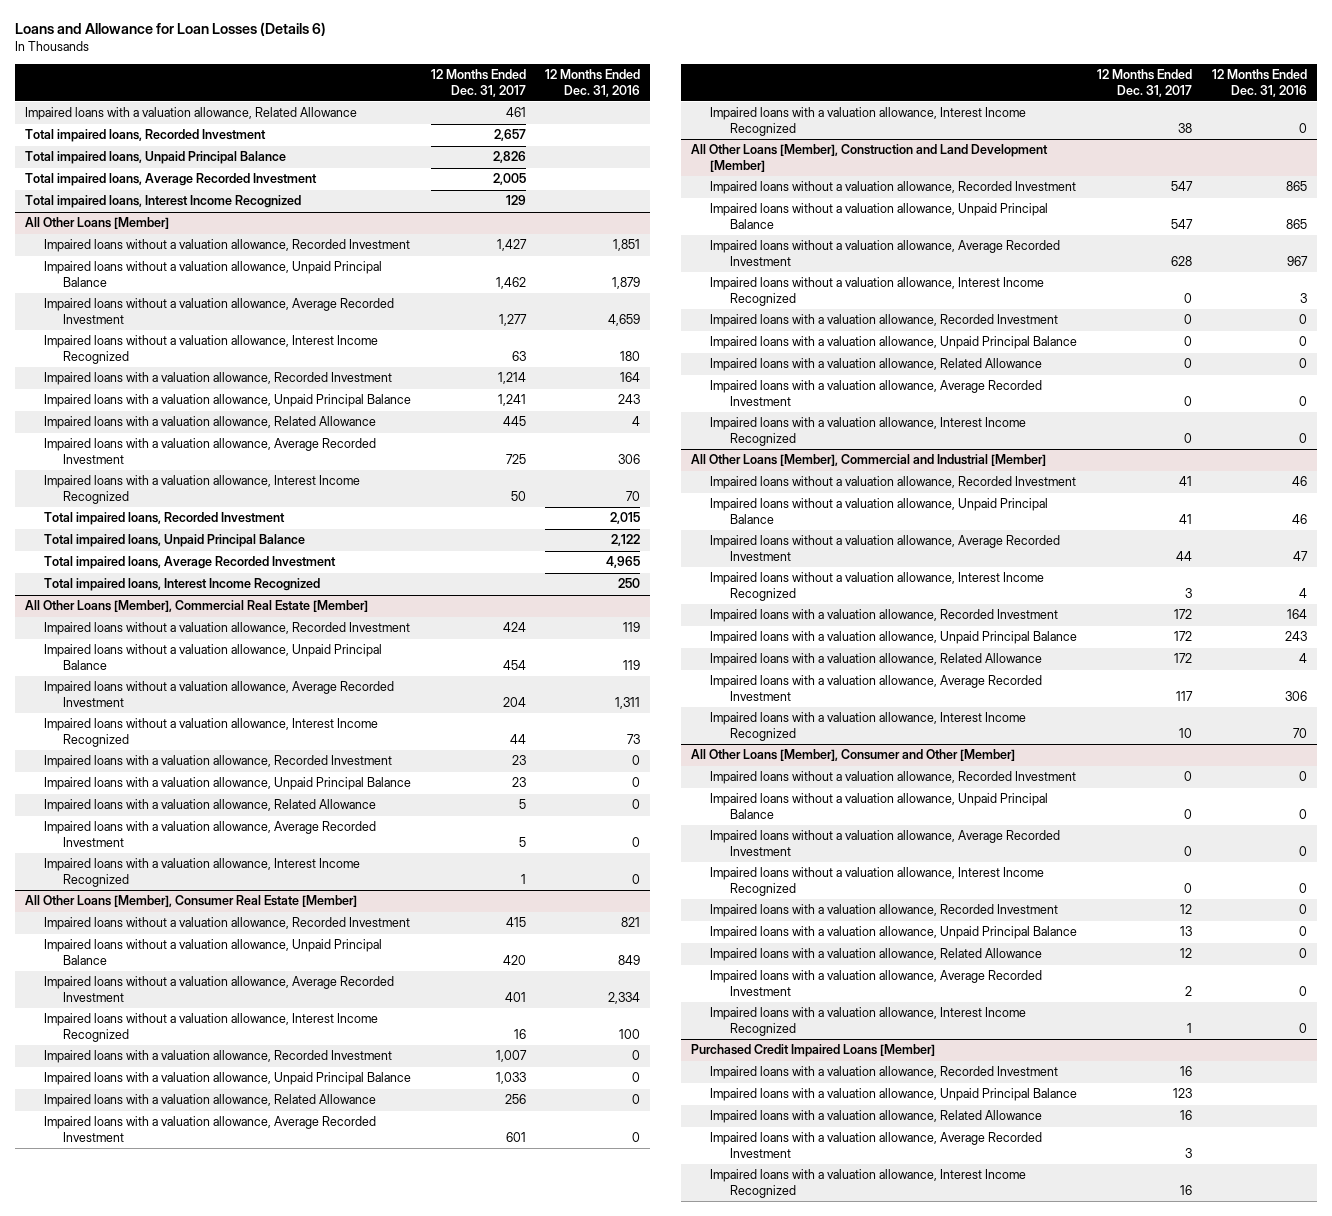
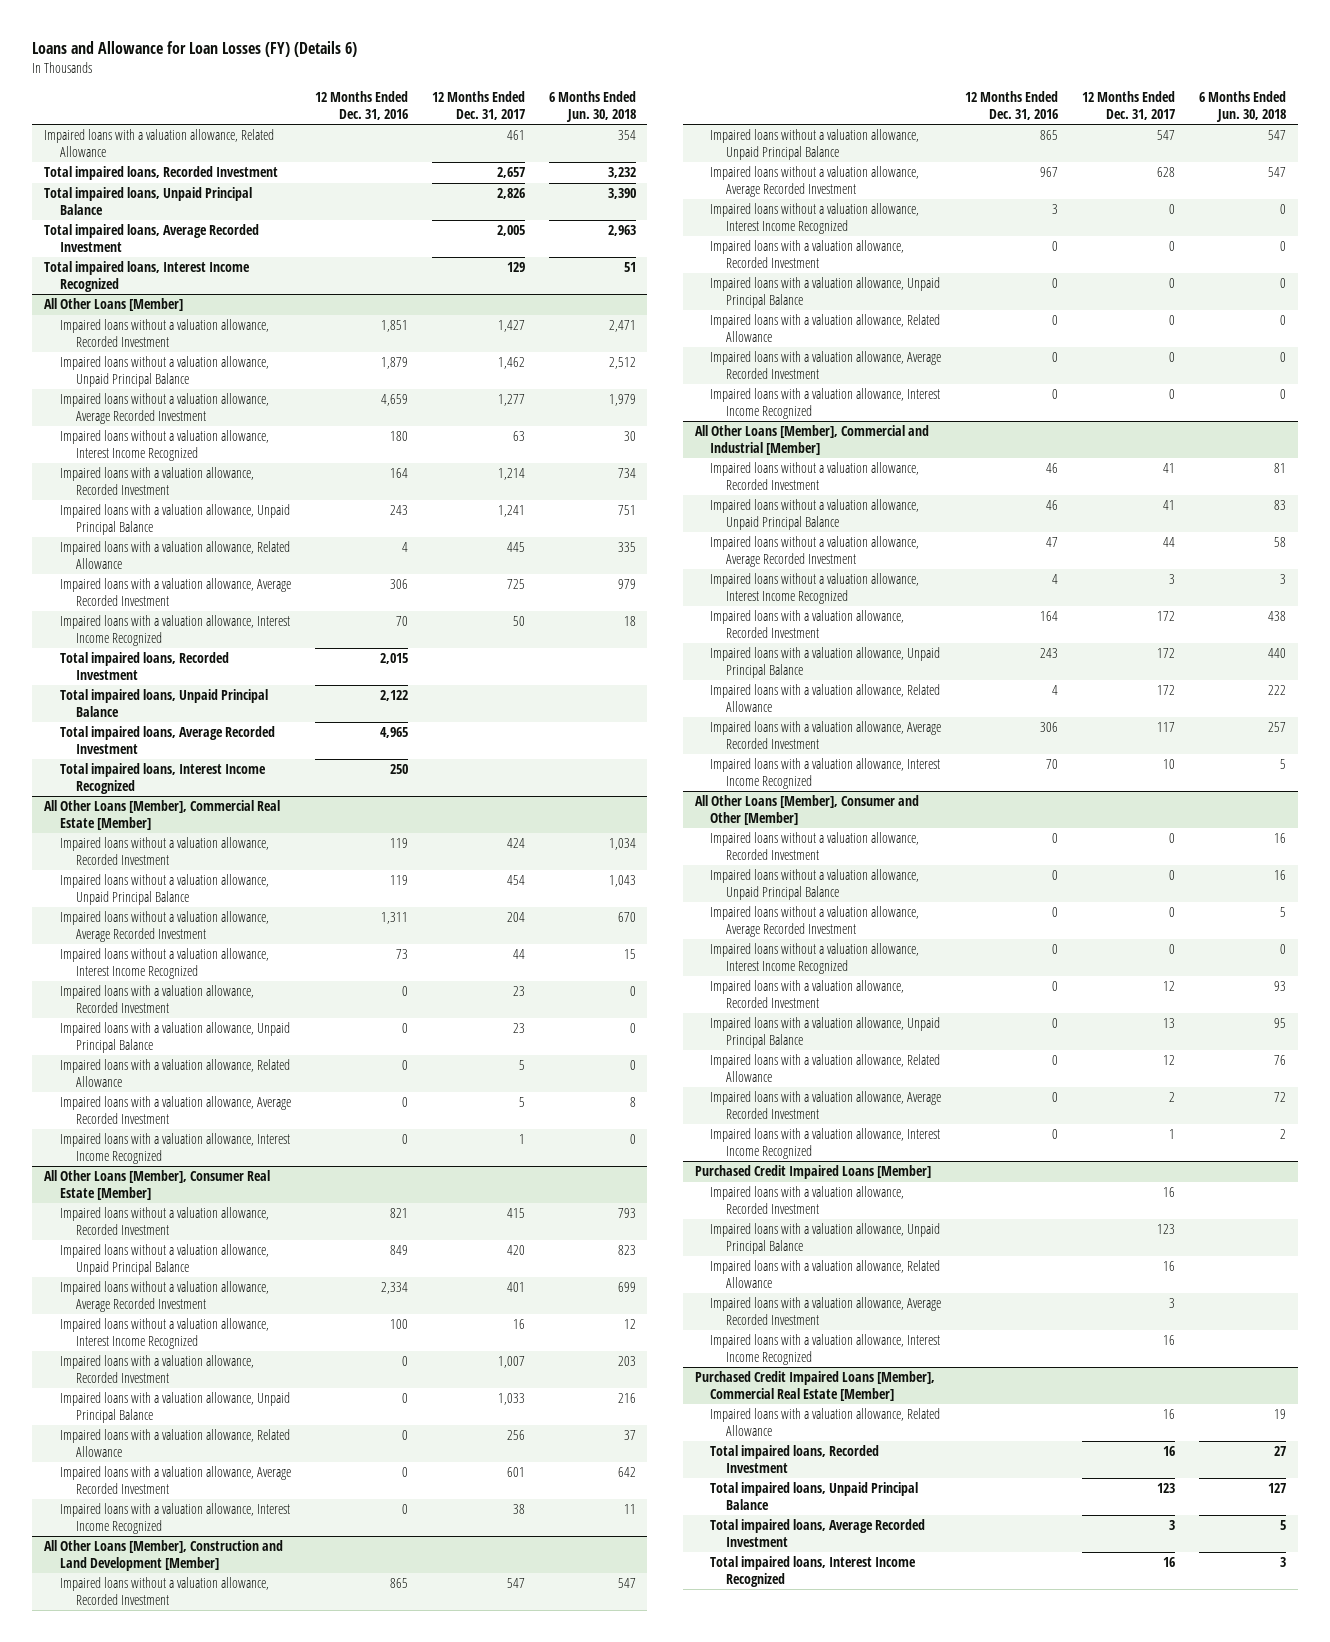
- Loans and Allowance for Loan Losses (Details 6)
+ Loans and Allowance for Loan Losses (FY) (Details 6)
- | 12 Months Ended Dec. 31, 2017 | 12 Months Ended Dec. 31, 2016
+ | 12 Months Ended Dec. 31, 2016 | 12 Months Ended Dec. 31, 2017 | 6 Months Ended Jun. 30, 2018
+ Purchased Credit Impaired Loans [Member], Commercial Real Estate [Member]
+ Impaired loans with a valuation allowance, Related Allowance | | 16 | 19
+ Total impaired loans, Recorded Investment | | 16 | 27
+ Total impaired loans, Unpaid Principal Balance | | 123 | 127
+ Total impaired loans, Average Recorded Investment | | 3 | 5
+ Total impaired loans, Interest Income Recognized | | 16 | 3

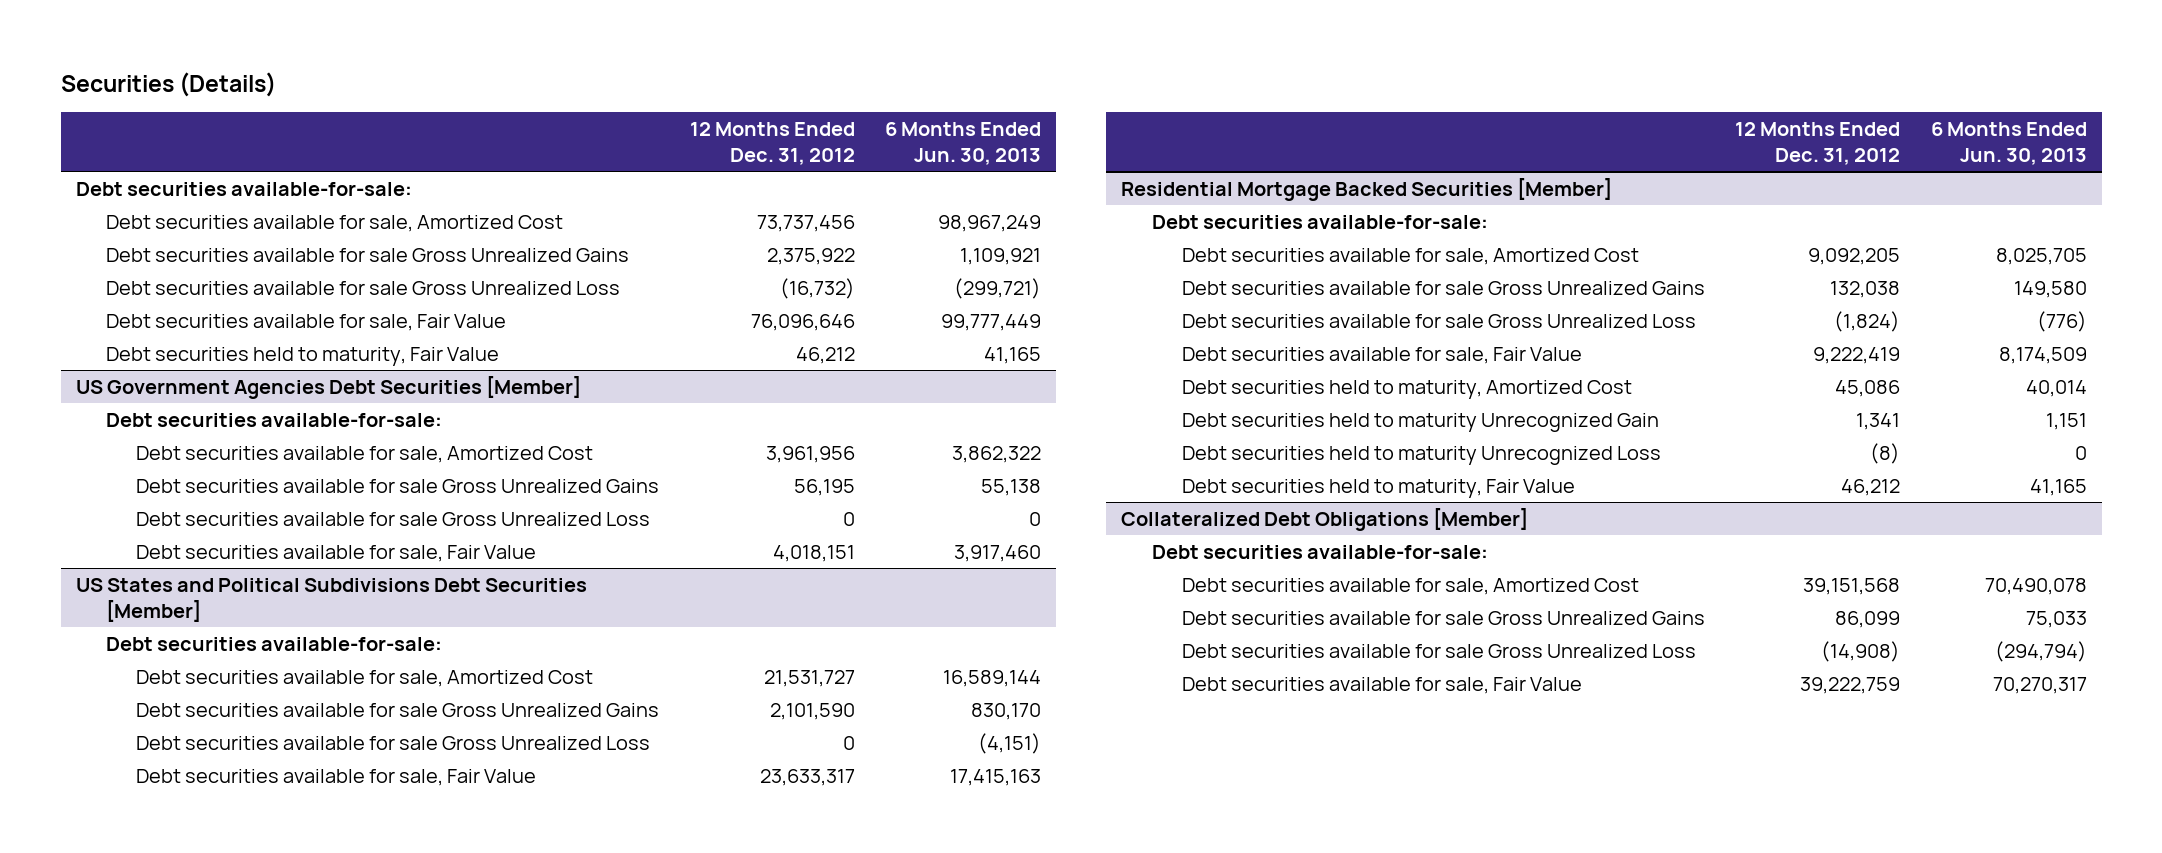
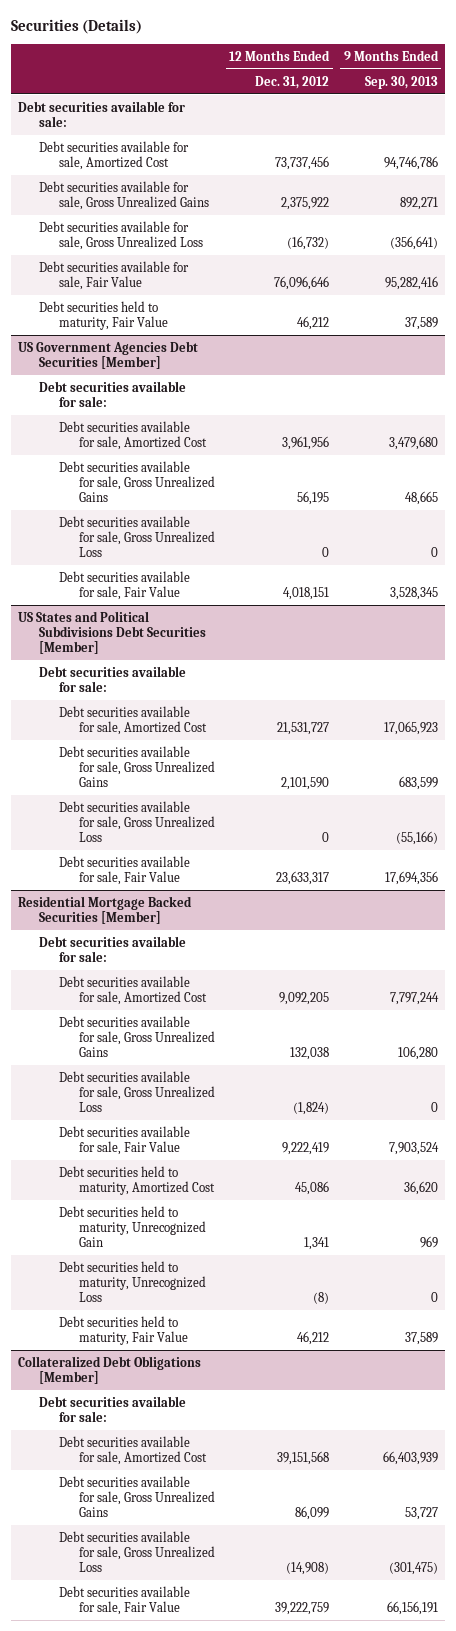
- | 12 Months Ended Dec. 31, 2012 | 6 Months Ended Jun. 30, 2013
+ | 12 Months Ended Dec. 31, 2012 | 9 Months Ended Sep. 30, 2013
- Debt securities available-for-sale:
+ Debt securities available for sale:
- Debt securities available for sale Gross Unrealized Gains | 2,375,922 | 1,109,921
- Debt securities available for sale Gross Unrealized Loss | (16,732) | (299,721)
+ Debt securities available for sale, Gross Unrealized Gains | 2,375,922 | 892,271
+ Debt securities available for sale, Gross Unrealized Loss | (16,732) | (356,641)
@ US Government Agencies Debt Securities [Member]
- Debt securities available-for-sale:
+ Debt securities available for sale:
- Debt securities available for sale Gross Unrealized Gains | 56,195 | 55,138
- Debt securities available for sale Gross Unrealized Loss | 0 | 0
+ Debt securities available for sale, Gross Unrealized Gains | 56,195 | 48,665
+ Debt securities available for sale, Gross Unrealized Loss | 0 | 0
@ US States and Political Subdivisions Debt Securities [Member]
- Debt securities available-for-sale:
+ Debt securities available for sale:
- Debt securities available for sale Gross Unrealized Gains | 2,101,590 | 830,170
- Debt securities available for sale Gross Unrealized Loss | 0 | (4,151)
+ Debt securities available for sale, Gross Unrealized Gains | 2,101,590 | 683,599
+ Debt securities available for sale, Gross Unrealized Loss | 0 | (55,166)
@ Residential Mortgage Backed Securities [Member]
- Debt securities available-for-sale:
+ Debt securities available for sale:
- Debt securities available for sale Gross Unrealized Gains | 132,038 | 149,580
- Debt securities available for sale Gross Unrealized Loss | (1,824) | (776)
+ Debt securities available for sale, Gross Unrealized Gains | 132,038 | 106,280
+ Debt securities available for sale, Gross Unrealized Loss | (1,824) | 0
- Debt securities held to maturity Unrecognized Gain | 1,341 | 1,151
- Debt securities held to maturity Unrecognized Loss | (8) | 0
+ Debt securities held to maturity, Unrecognized Gain | 1,341 | 969
+ Debt securities held to maturity, Unrecognized Loss | (8) | 0
@ Collateralized Debt Obligations [Member]
- Debt securities available-for-sale:
+ Debt securities available for sale:
- Debt securities available for sale Gross Unrealized Gains | 86,099 | 75,033
- Debt securities available for sale Gross Unrealized Loss | (14,908) | (294,794)
+ Debt securities available for sale, Gross Unrealized Gains | 86,099 | 53,727
+ Debt securities available for sale, Gross Unrealized Loss | (14,908) | (301,475)

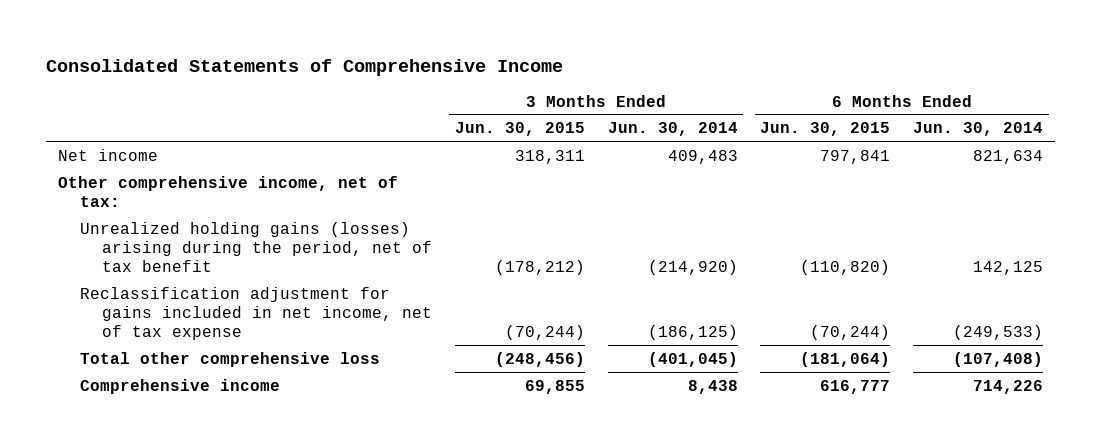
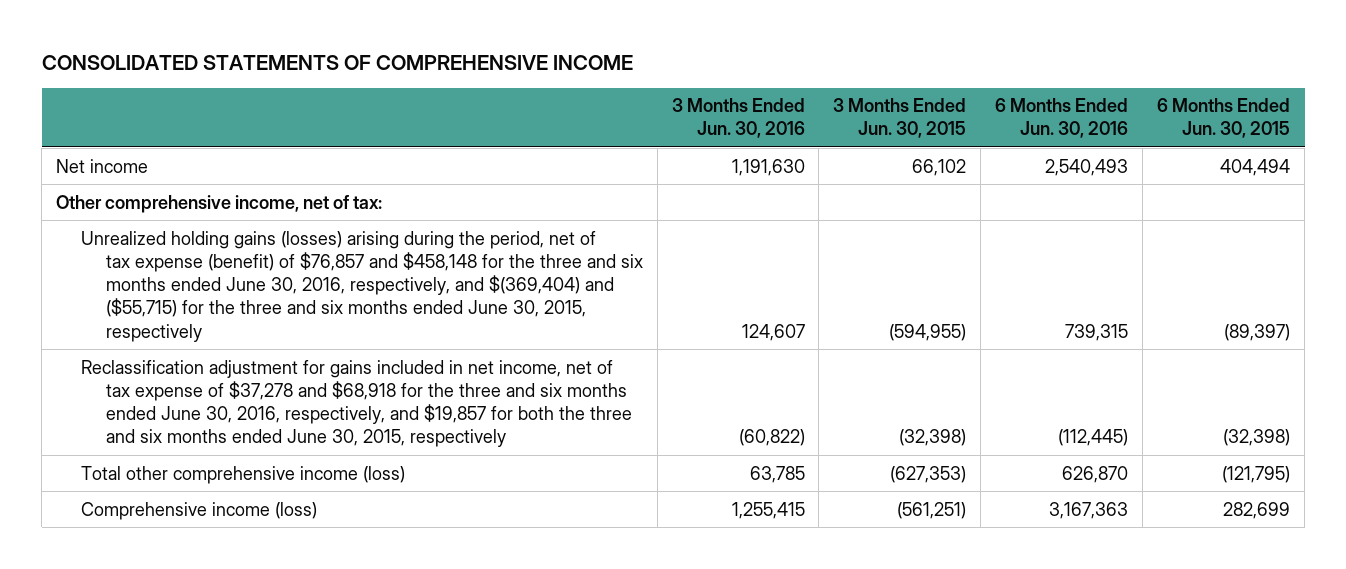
- Consolidated Statements of Comprehensive Income
+ CONSOLIDATED STATEMENTS OF COMPREHENSIVE INCOME
- | 3 Months Ended Jun. 30, 2015 | 3 Months Ended Jun. 30, 2014 | 6 Months Ended Jun. 30, 2015 | 6 Months Ended Jun. 30, 2014
+ | 3 Months Ended Jun. 30, 2016 | 3 Months Ended Jun. 30, 2015 | 6 Months Ended Jun. 30, 2016 | 6 Months Ended Jun. 30, 2015
- Net income | 318,311 | 409,483 | 797,841 | 821,634
+ Net income | 1,191,630 | 66,102 | 2,540,493 | 404,494
- Unrealized holding gains (losses) arising during the period, net of tax benefit | (178,212) | (214,920) | (110,820) | 142,125
- Reclassification adjustment for gains included in net income, net of tax expense | (70,244) | (186,125) | (70,244) | (249,533)
- Total other comprehensive loss | (248,456) | (401,045) | (181,064) | (107,408)
- Comprehensive income | 69,855 | 8,438 | 616,777 | 714,226
+ Unrealized holding gains (losses) arising during the period, net of tax expense (benefit) of $76,857 and $458,148 for the three and six months ended June 30, 2016, respectively, and $(369,404) and ($55,715) for the three and six months ended June 30, 2015, respectively | 124,607 | (594,955) | 739,315 | (89,397)
+ Reclassification adjustment for gains included in net income, net of tax expense of $37,278 and $68,918 for the three and six months ended June 30, 2016, respectively, and $19,857 for both the three and six months ended June 30, 2015, respectively | (60,822) | (32,398) | (112,445) | (32,398)
+ Total other comprehensive income (loss) | 63,785 | (627,353) | 626,870 | (121,795)
+ Comprehensive income (loss) | 1,255,415 | (561,251) | 3,167,363 | 282,699

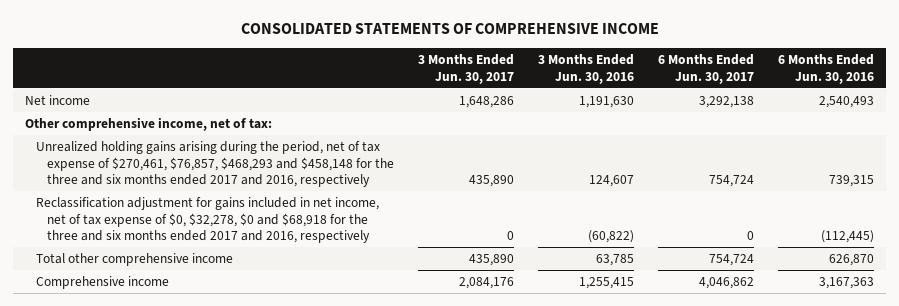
- | 3 Months Ended Jun. 30, 2016 | 3 Months Ended Jun. 30, 2015 | 6 Months Ended Jun. 30, 2016 | 6 Months Ended Jun. 30, 2015
+ | 3 Months Ended Jun. 30, 2017 | 3 Months Ended Jun. 30, 2016 | 6 Months Ended Jun. 30, 2017 | 6 Months Ended Jun. 30, 2016
- Unrealized holding gains (losses) arising during the period, net of tax expense (benefit) of $76,857 and $458,148 for the three and six months ended June 30, 2016, respectively, and $(369,404) and ($55,715) for the three and six months ended June 30, 2015, respectively | 124,607 | (594,955) | 739,315 | (89,397)
- Reclassification adjustment for gains included in net income, net of tax expense of $37,278 and $68,918 for the three and six months ended June 30, 2016, respectively, and $19,857 for both the three and six months ended June 30, 2015, respectively | (60,822) | (32,398) | (112,445) | (32,398)
- Total other comprehensive income (loss) | 63,785 | (627,353) | 626,870 | (121,795)
- Comprehensive income (loss) | 1,255,415 | (561,251) | 3,167,363 | 282,699
+ Unrealized holding gains arising during the period, net of tax expense of $270,461, $76,857, $468,293 and $458,148 for the three and six months ended 2017 and 2016, respectively | 435,890 | 124,607 | 754,724 | 739,315
+ Reclassification adjustment for gains included in net income, net of tax expense of $0, $32,278, $0 and $68,918 for the three and six months ended 2017 and 2016, respectively | 0 | (60,822) | 0 | (112,445)
+ Total other comprehensive income | 435,890 | 63,785 | 754,724 | 626,870
+ Comprehensive income | 2,084,176 | 1,255,415 | 4,046,862 | 3,167,363

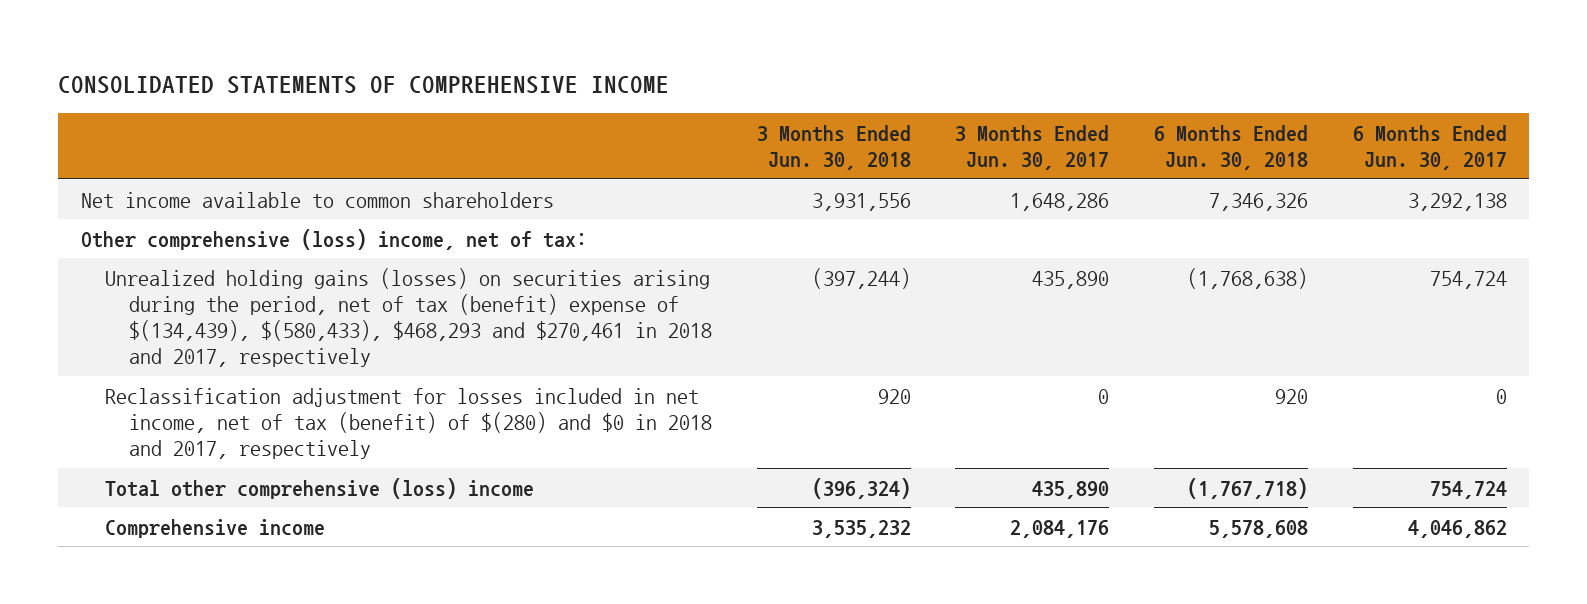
- | 3 Months Ended Jun. 30, 2017 | 3 Months Ended Jun. 30, 2016 | 6 Months Ended Jun. 30, 2017 | 6 Months Ended Jun. 30, 2016
+ | 3 Months Ended Jun. 30, 2018 | 3 Months Ended Jun. 30, 2017 | 6 Months Ended Jun. 30, 2018 | 6 Months Ended Jun. 30, 2017
- Net income | 1,648,286 | 1,191,630 | 3,292,138 | 2,540,493
- Other comprehensive income, net of tax:
- Unrealized holding gains arising during the period, net of tax expense of $270,461, $76,857, $468,293 and $458,148 for the three and six months ended 2017 and 2016, respectively | 435,890 | 124,607 | 754,724 | 739,315
- Reclassification adjustment for gains included in net income, net of tax expense of $0, $32,278, $0 and $68,918 for the three and six months ended 2017 and 2016, respectively | 0 | (60,822) | 0 | (112,445)
- Total other comprehensive income | 435,890 | 63,785 | 754,724 | 626,870
+ Net income available to common shareholders | 3,931,556 | 1,648,286 | 7,346,326 | 3,292,138
+ Other comprehensive (loss) income, net of tax:
+ Unrealized holding gains (losses) on securities arising during the period, net of tax (benefit) expense of $(134,439), $(580,433), $468,293 and $270,461 in 2018 and 2017, respectively | (397,244) | 435,890 | (1,768,638) | 754,724
+ Reclassification adjustment for losses included in net income, net of tax (benefit) of $(280) and $0 in 2018 and 2017, respectively | 920 | 0 | 920 | 0
+ Total other comprehensive (loss) income | (396,324) | 435,890 | (1,767,718) | 754,724

